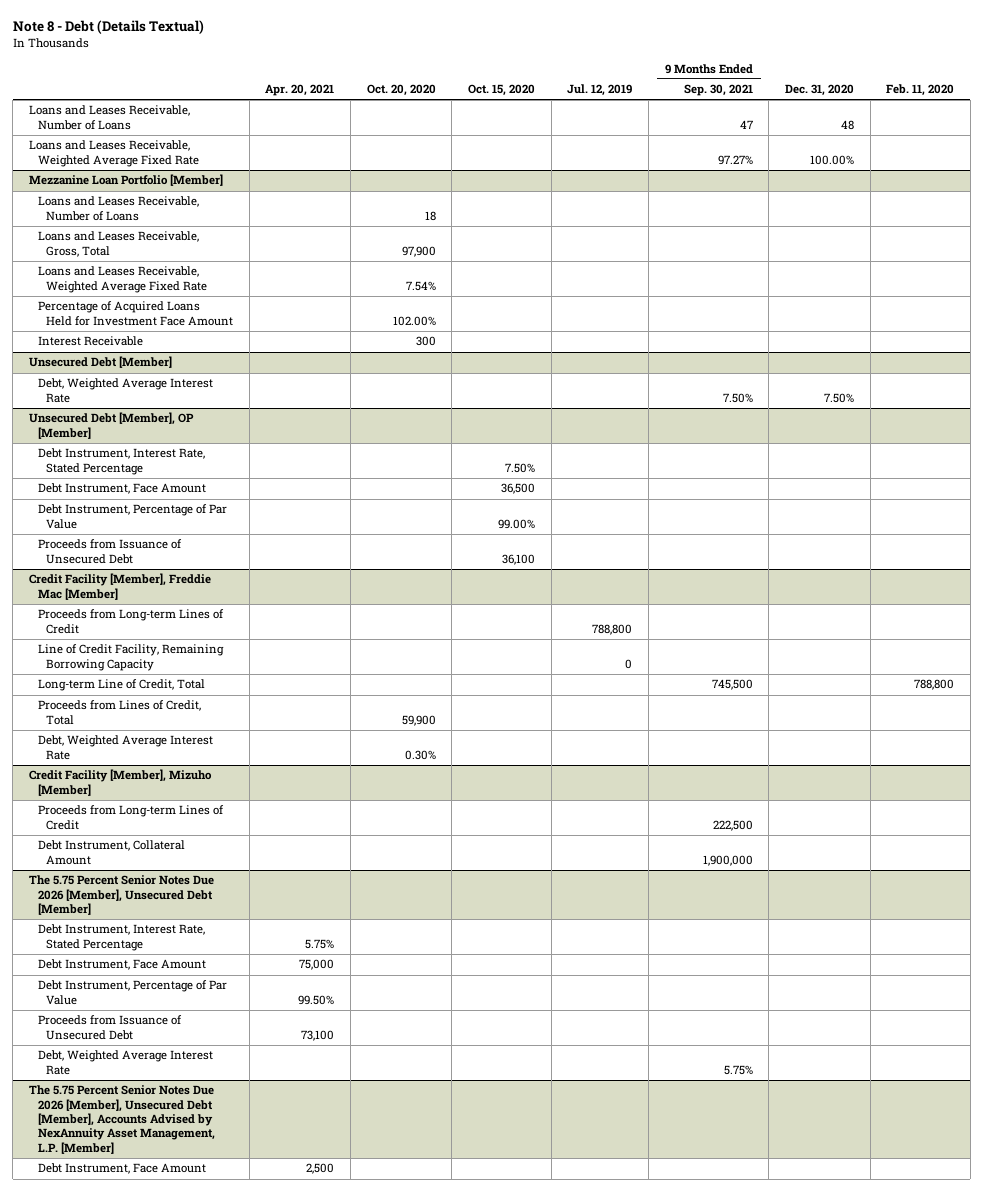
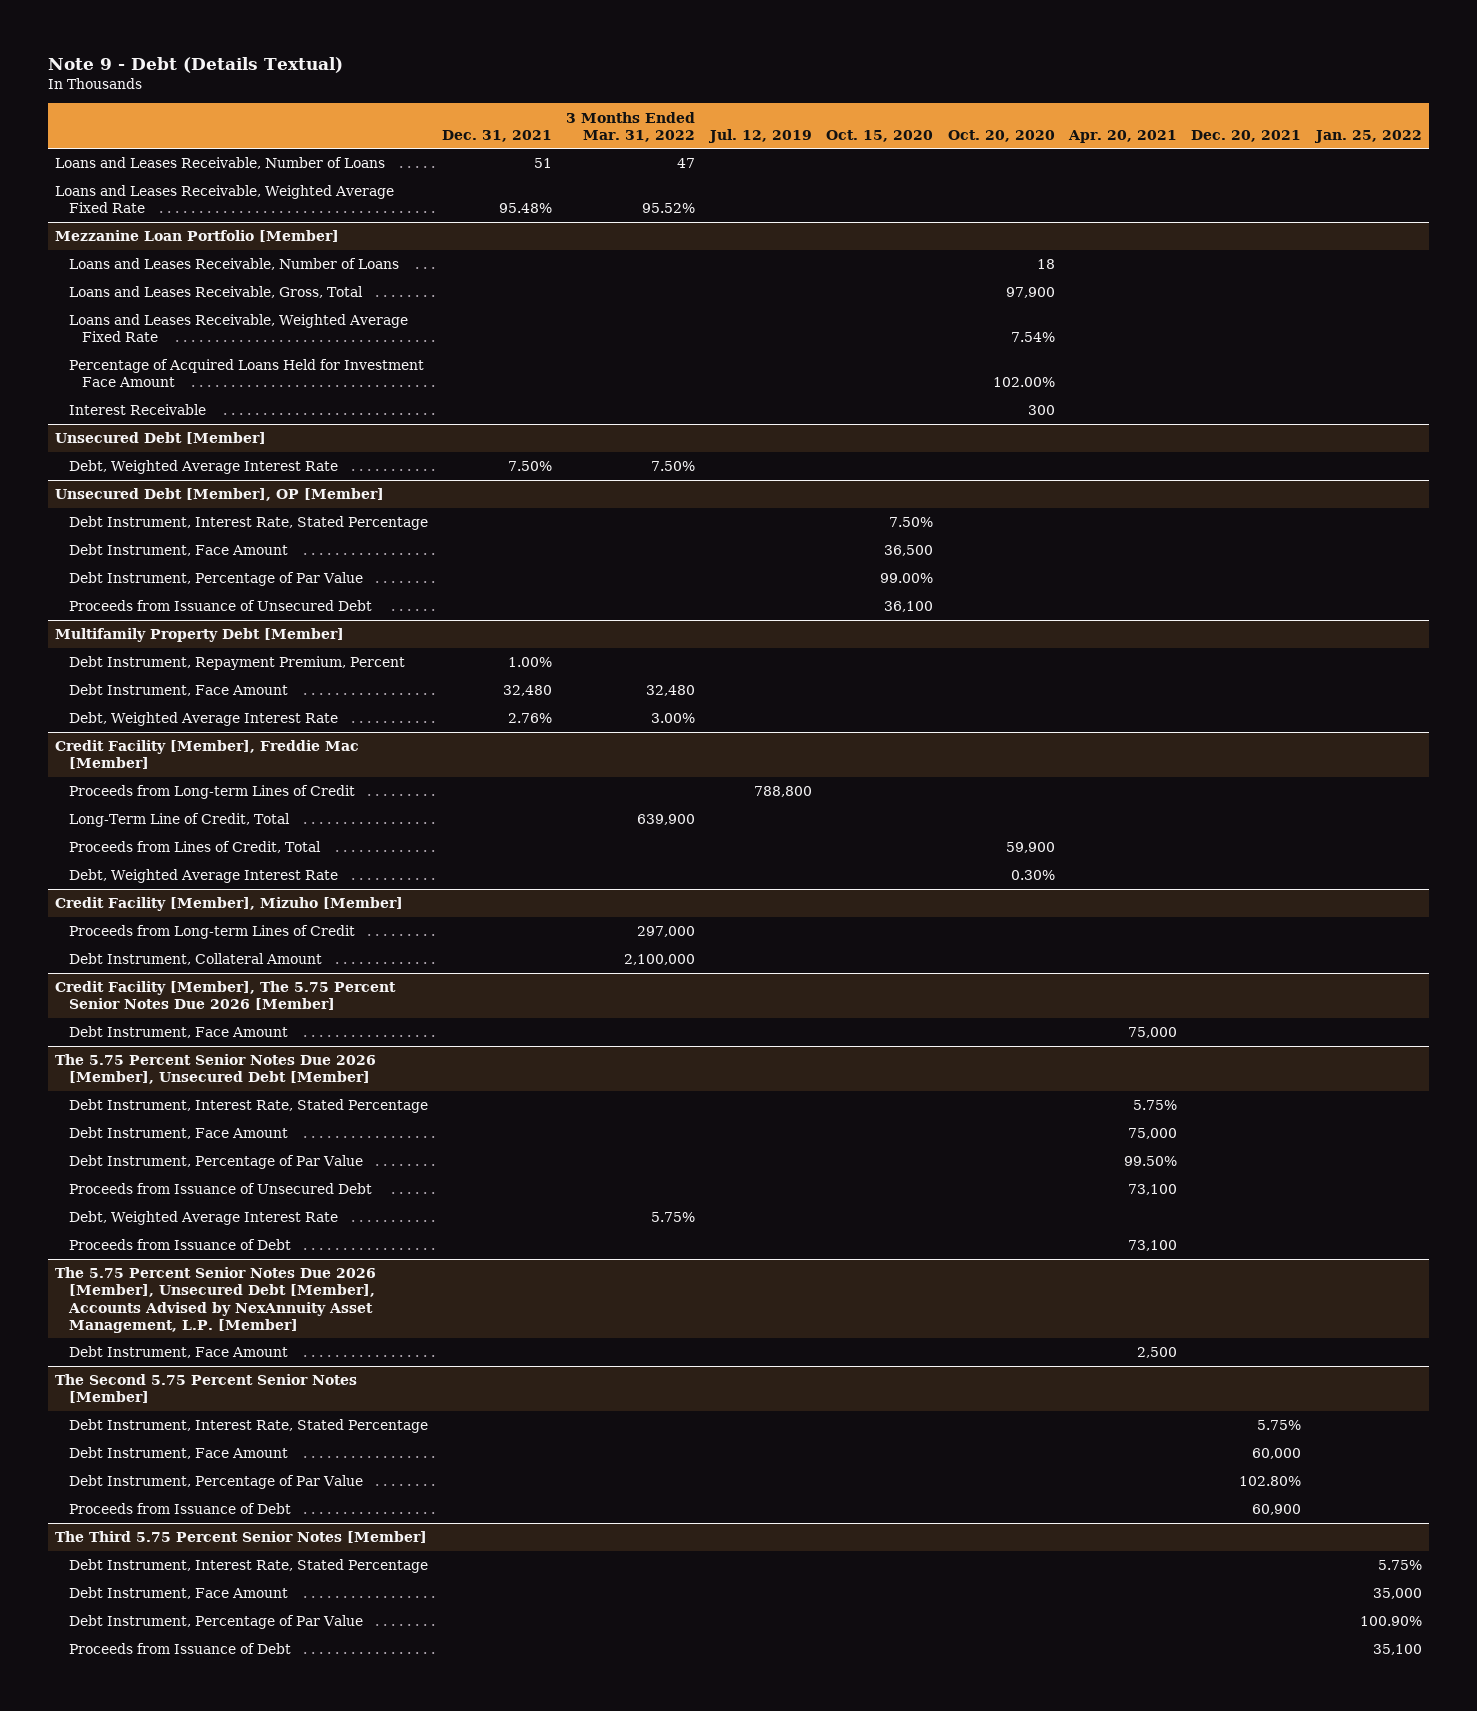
- Note 8 - Debt (Details Textual)
+ Note 9 - Debt (Details Textual)
- | Apr. 20, 2021 | Oct. 20, 2020 | Oct. 15, 2020 | Jul. 12, 2019 | 9 Months Ended Sep. 30, 2021 | Dec. 31, 2020 | Feb. 11, 2020
+ | Dec. 31, 2021 | 3 Months Ended Mar. 31, 2022 | Jul. 12, 2019 | Oct. 15, 2020 | Oct. 20, 2020 | Apr. 20, 2021 | Dec. 20, 2021 | Jan. 25, 2022
+ Multifamily Property Debt [Member]
+ Debt Instrument, Repayment Premium, Percent | 1.00% | | | | | | |
+ Debt Instrument, Face Amount | 32,480 | 32,480 | | | | | |
+ Debt, Weighted Average Interest Rate | 2.76% | 3.00% | | | | | |
@ Credit Facility [Member], Freddie Mac [Member]
- Line of Credit Facility, Remaining Borrowing Capacity | | | | 0 | | |
- Long-term Line of Credit, Total | | | | | 745,500 | | 788,800
+ Long-Term Line of Credit, Total | | 639,900 | | | | | |
+ Credit Facility [Member], The 5.75 Percent Senior Notes Due 2026 [Member]
+ Debt Instrument, Face Amount | | | | | | 75,000 | |
@ The 5.75 Percent Senior Notes Due 2026 [Member], Unsecured Debt [Member]
+ Proceeds from Issuance of Debt | | | | | | 73,100 | |
+ The Second 5.75 Percent Senior Notes [Member]
+ Debt Instrument, Interest Rate, Stated Percentage | | | | | | | 5.75% |
+ Debt Instrument, Face Amount | | | | | | | 60,000 |
+ Debt Instrument, Percentage of Par Value | | | | | | | 102.80% |
+ Proceeds from Issuance of Debt | | | | | | | 60,900 |
+ The Third 5.75 Percent Senior Notes [Member]
+ Debt Instrument, Interest Rate, Stated Percentage | | | | | | | | 5.75%
+ Debt Instrument, Face Amount | | | | | | | | 35,000
+ Debt Instrument, Percentage of Par Value | | | | | | | | 100.90%
+ Proceeds from Issuance of Debt | | | | | | | | 35,100

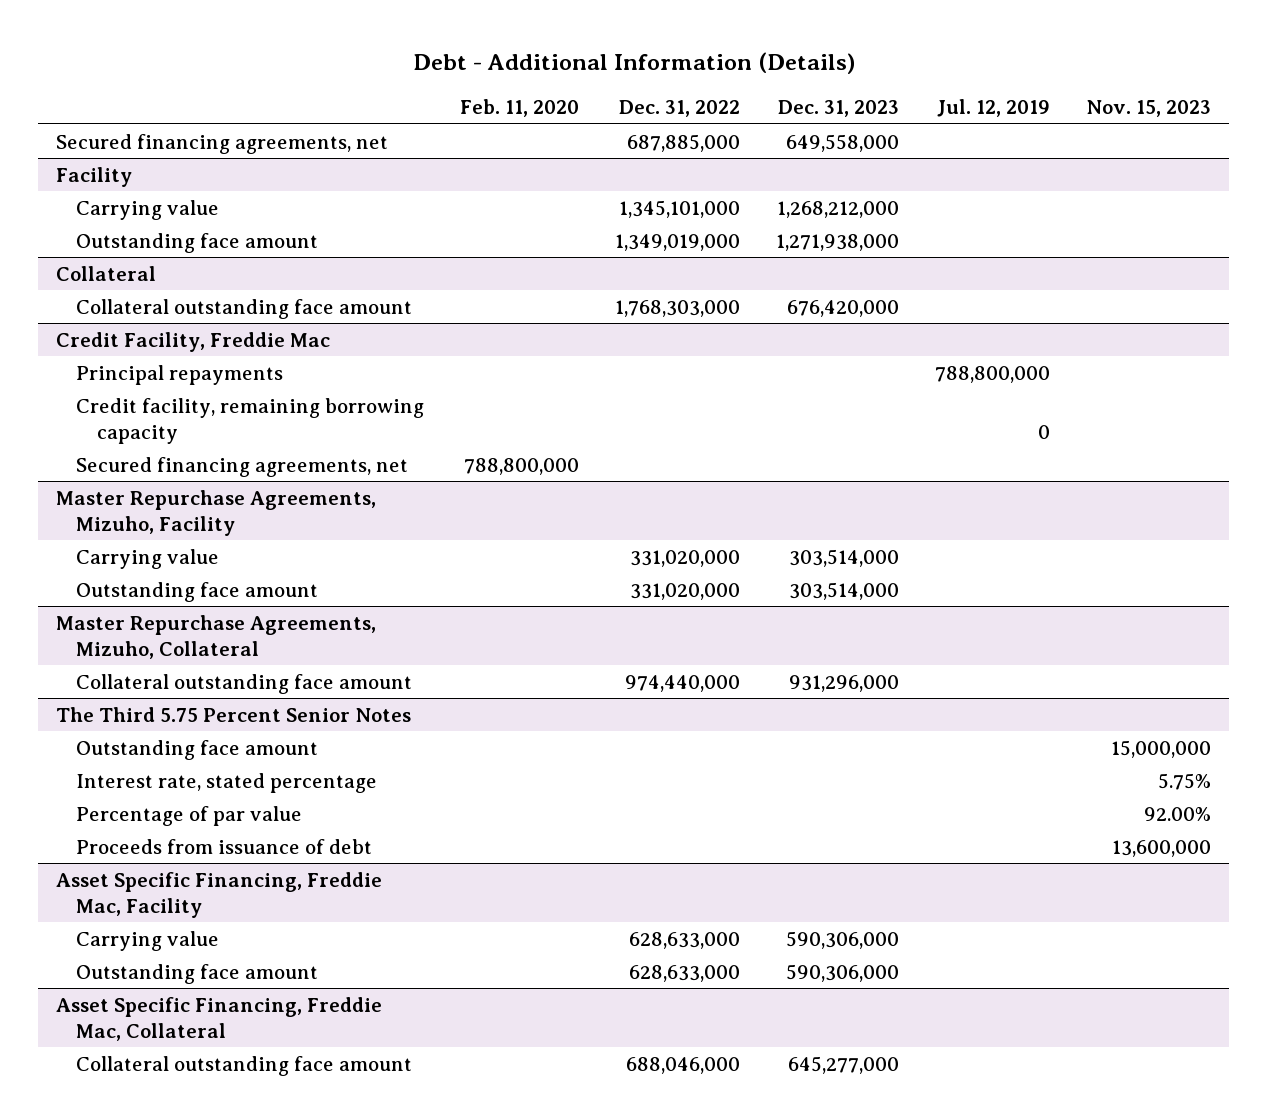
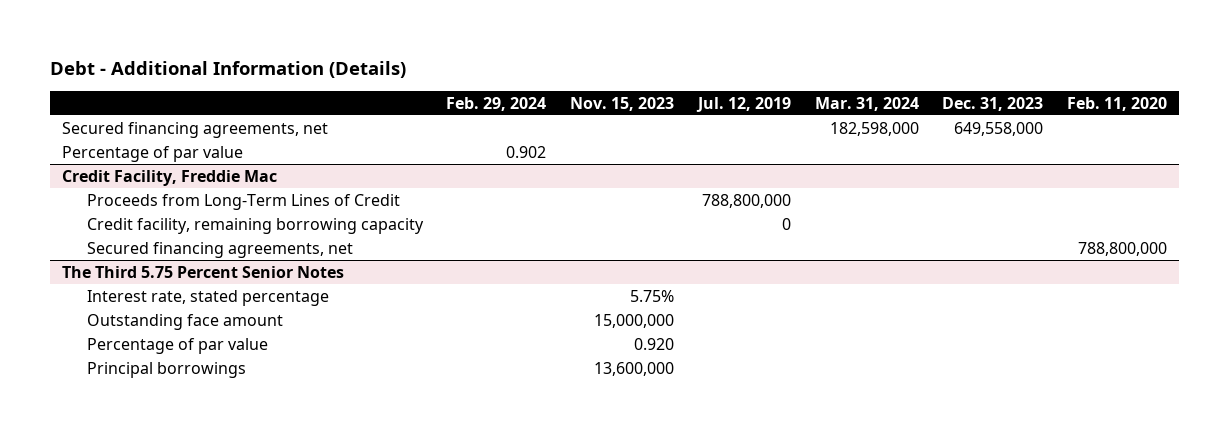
- | Feb. 11, 2020 | Dec. 31, 2022 | Dec. 31, 2023 | Jul. 12, 2019 | Nov. 15, 2023
+ | Feb. 29, 2024 | Nov. 15, 2023 | Jul. 12, 2019 | Mar. 31, 2024 | Dec. 31, 2023 | Feb. 11, 2020
- Facility
- Carrying value | | 1,345,101,000 | 1,268,212,000 | |
- Outstanding face amount | | 1,349,019,000 | 1,271,938,000 | |
- Collateral
- Collateral outstanding face amount | | 1,768,303,000 | 676,420,000 | |
+ Percentage of par value | 0.902 | | | | |
@ Credit Facility, Freddie Mac
- Principal repayments | | | | 788,800,000 |
+ Proceeds from Long-Term Lines of Credit | | | 788,800,000 | | |
- Master Repurchase Agreements, Mizuho, Facility
- Carrying value | | 331,020,000 | 303,514,000 | |
- Outstanding face amount | | 331,020,000 | 303,514,000 | |
- Master Repurchase Agreements, Mizuho, Collateral
- Collateral outstanding face amount | | 974,440,000 | 931,296,000 | |
@ The Third 5.75 Percent Senior Notes
- Percentage of par value | | | | | 92.00%
- Proceeds from issuance of debt | | | | | 13,600,000
- Asset Specific Financing, Freddie Mac, Facility
- Carrying value | | 628,633,000 | 590,306,000 | |
- Outstanding face amount | | 628,633,000 | 590,306,000 | |
- Asset Specific Financing, Freddie Mac, Collateral
- Collateral outstanding face amount | | 688,046,000 | 645,277,000 | |
@ The Third 5.75 Percent Senior Notes
moved down: Outstanding face amount | | 15,000,000 | | | |
+ Percentage of par value | | 0.920 | | | |
+ Principal borrowings | | 13,600,000 | | | |

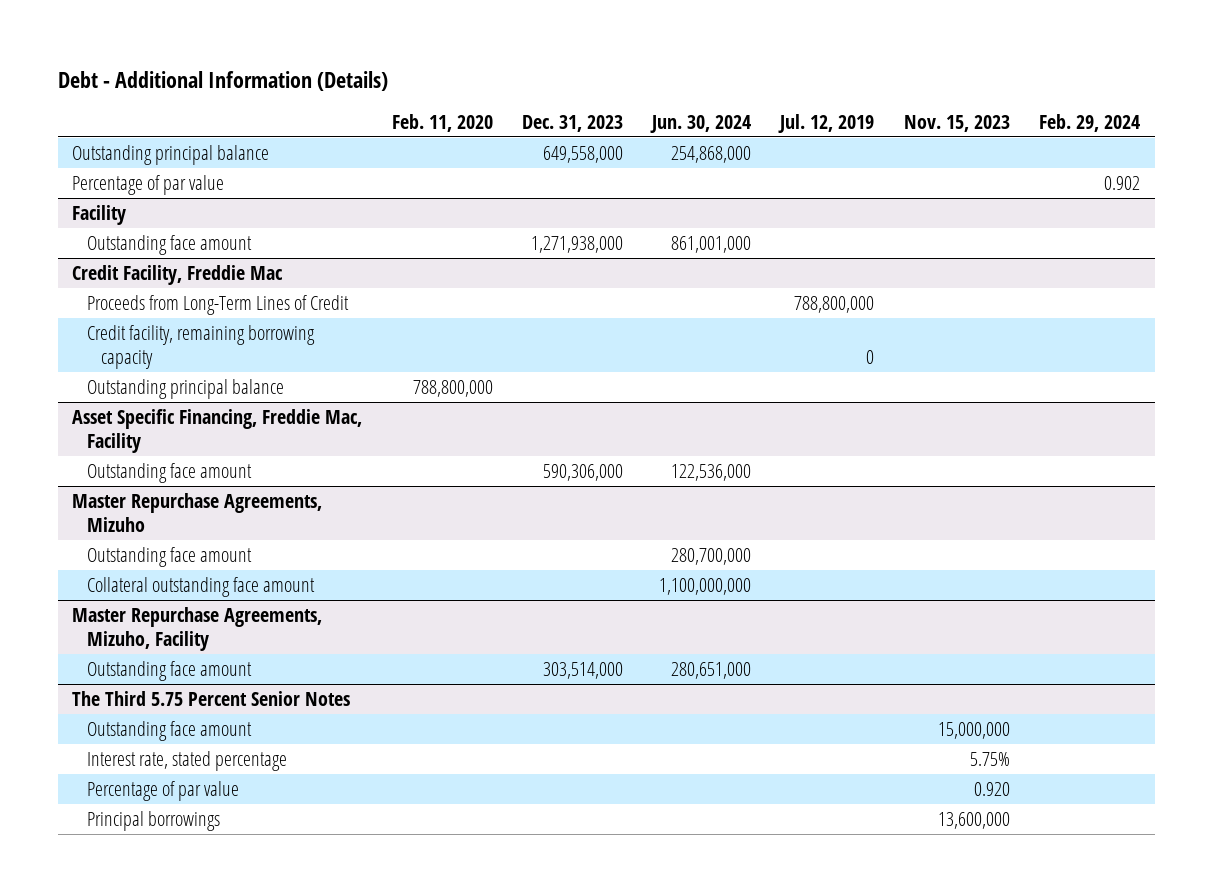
- | Feb. 29, 2024 | Nov. 15, 2023 | Jul. 12, 2019 | Mar. 31, 2024 | Dec. 31, 2023 | Feb. 11, 2020
+ | Feb. 11, 2020 | Dec. 31, 2023 | Jun. 30, 2024 | Jul. 12, 2019 | Nov. 15, 2023 | Feb. 29, 2024
- Secured financing agreements, net | | | | 182,598,000 | 649,558,000 |
+ Outstanding principal balance | | 649,558,000 | 254,868,000 | | |
+ Facility
+ Outstanding face amount | | 1,271,938,000 | 861,001,000 | | |
@ Credit Facility, Freddie Mac
- Secured financing agreements, net | | | | | | 788,800,000
+ Outstanding principal balance | 788,800,000 | | | | |
+ Asset Specific Financing, Freddie Mac, Facility
+ Outstanding face amount | | 590,306,000 | 122,536,000 | | |
+ Master Repurchase Agreements, Mizuho
+ Outstanding face amount | | | 280,700,000 | | |
+ Collateral outstanding face amount | | | 1,100,000,000 | | |
+ Master Repurchase Agreements, Mizuho, Facility
+ Outstanding face amount | | 303,514,000 | 280,651,000 | | |
@ The Third 5.75 Percent Senior Notes
moved down: Interest rate, stated percentage | | | | | 5.75% |

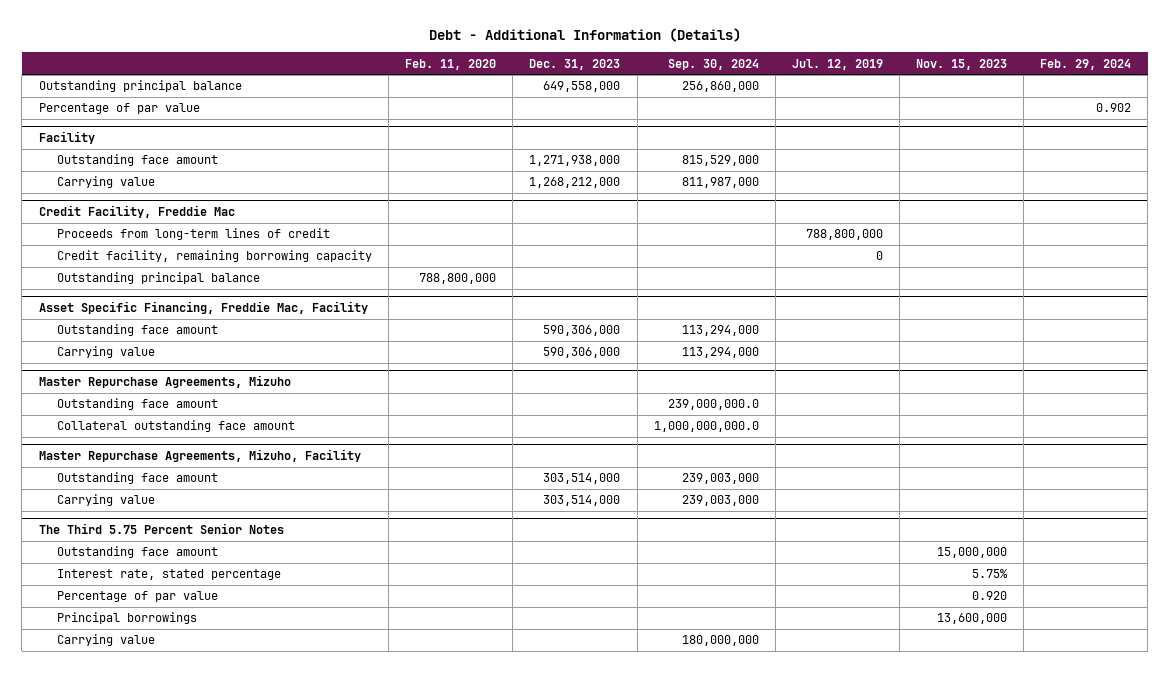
- | Feb. 11, 2020 | Dec. 31, 2023 | Jun. 30, 2024 | Jul. 12, 2019 | Nov. 15, 2023 | Feb. 29, 2024
+ | Feb. 11, 2020 | Dec. 31, 2023 | Sep. 30, 2024 | Jul. 12, 2019 | Nov. 15, 2023 | Feb. 29, 2024
@ Facility
+ Carrying value | | 1,268,212,000 | 811,987,000 | | |
@ Credit Facility, Freddie Mac
- Proceeds from Long-Term Lines of Credit | | | | 788,800,000 | |
+ Proceeds from long-term lines of credit | | | | 788,800,000 | |
@ Asset Specific Financing, Freddie Mac, Facility
+ Carrying value | | 590,306,000 | 113,294,000 | | |
@ Master Repurchase Agreements, Mizuho, Facility
+ Carrying value | | 303,514,000 | 239,003,000 | | |
@ The Third 5.75 Percent Senior Notes
+ Carrying value | | | 180,000,000 | | |

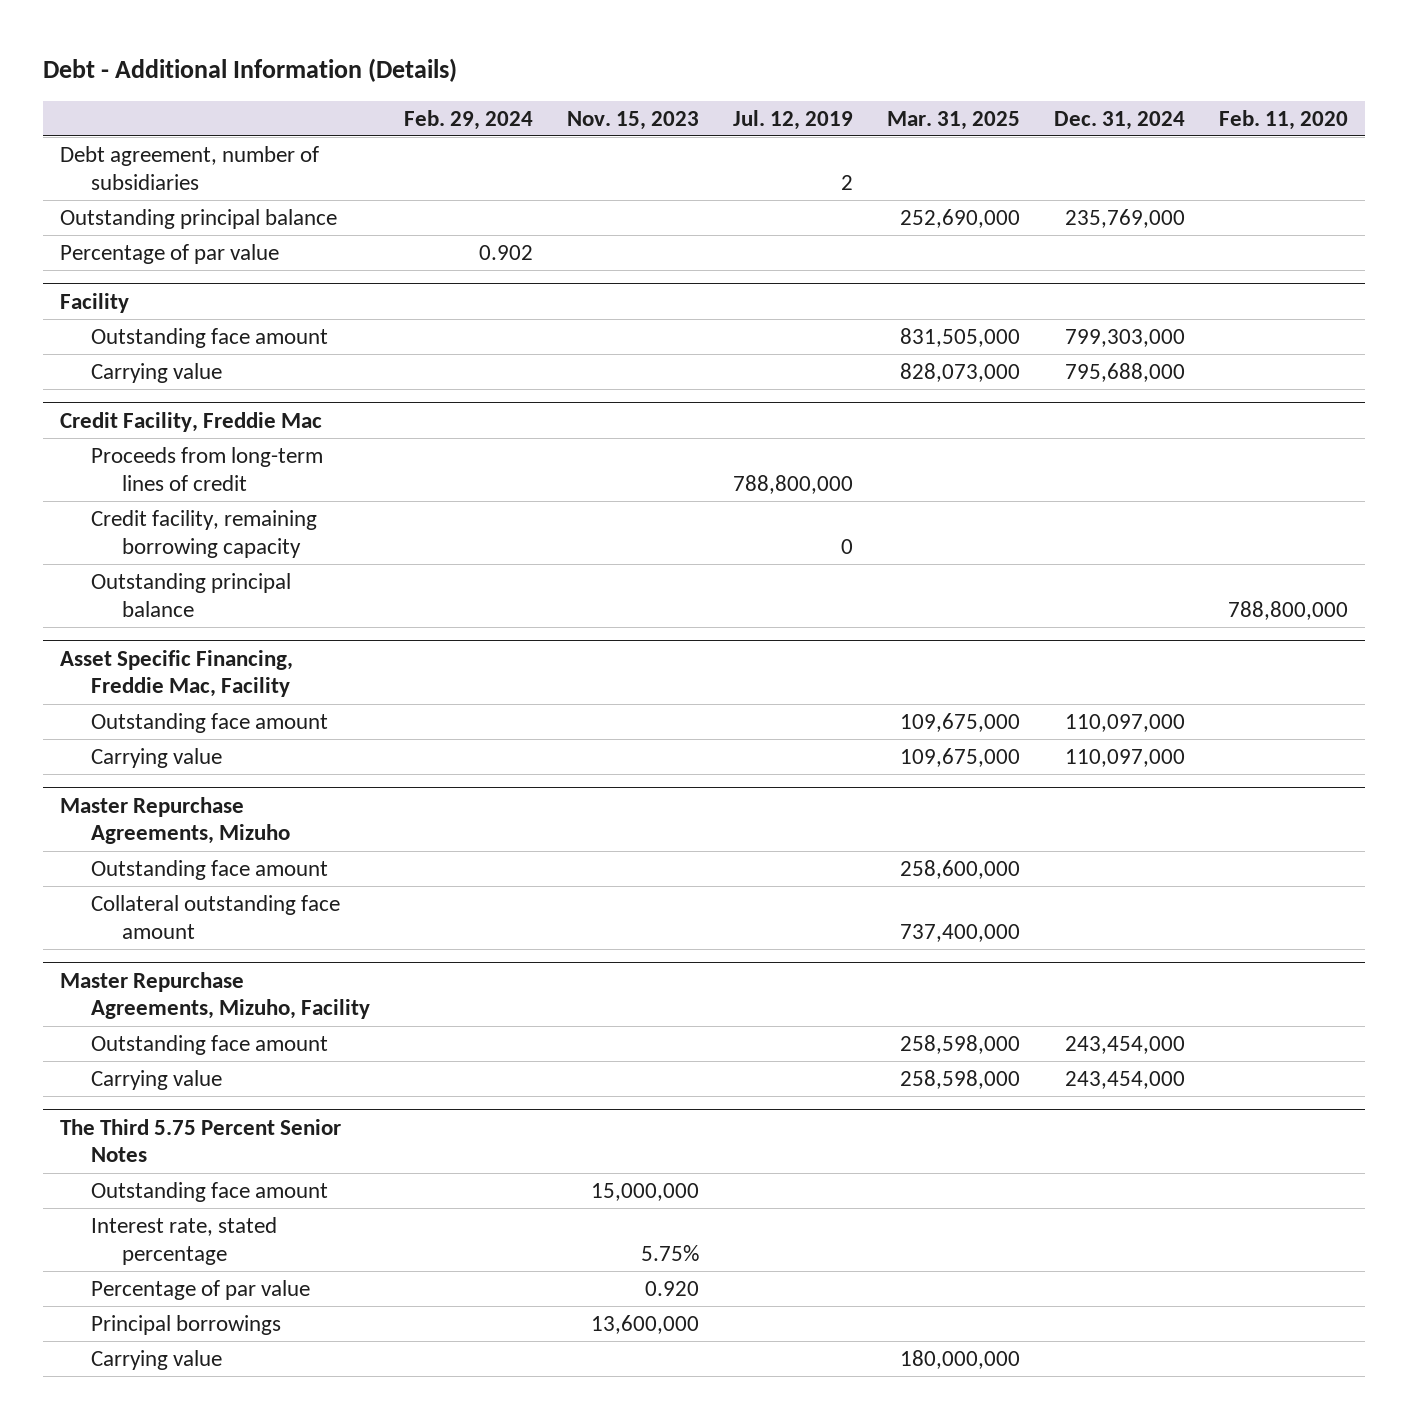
- | Feb. 11, 2020 | Dec. 31, 2023 | Sep. 30, 2024 | Jul. 12, 2019 | Nov. 15, 2023 | Feb. 29, 2024
+ | Feb. 29, 2024 | Nov. 15, 2023 | Jul. 12, 2019 | Mar. 31, 2025 | Dec. 31, 2024 | Feb. 11, 2020
+ Debt agreement, number of subsidiaries | | | 2 | | |

